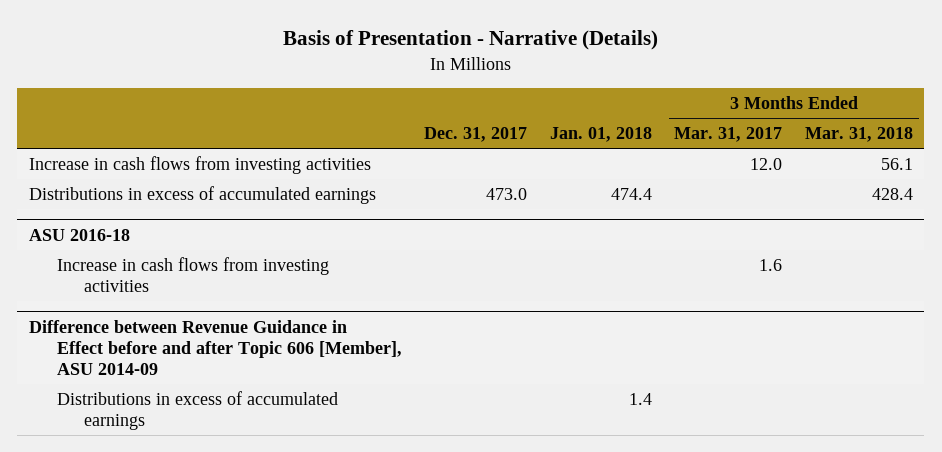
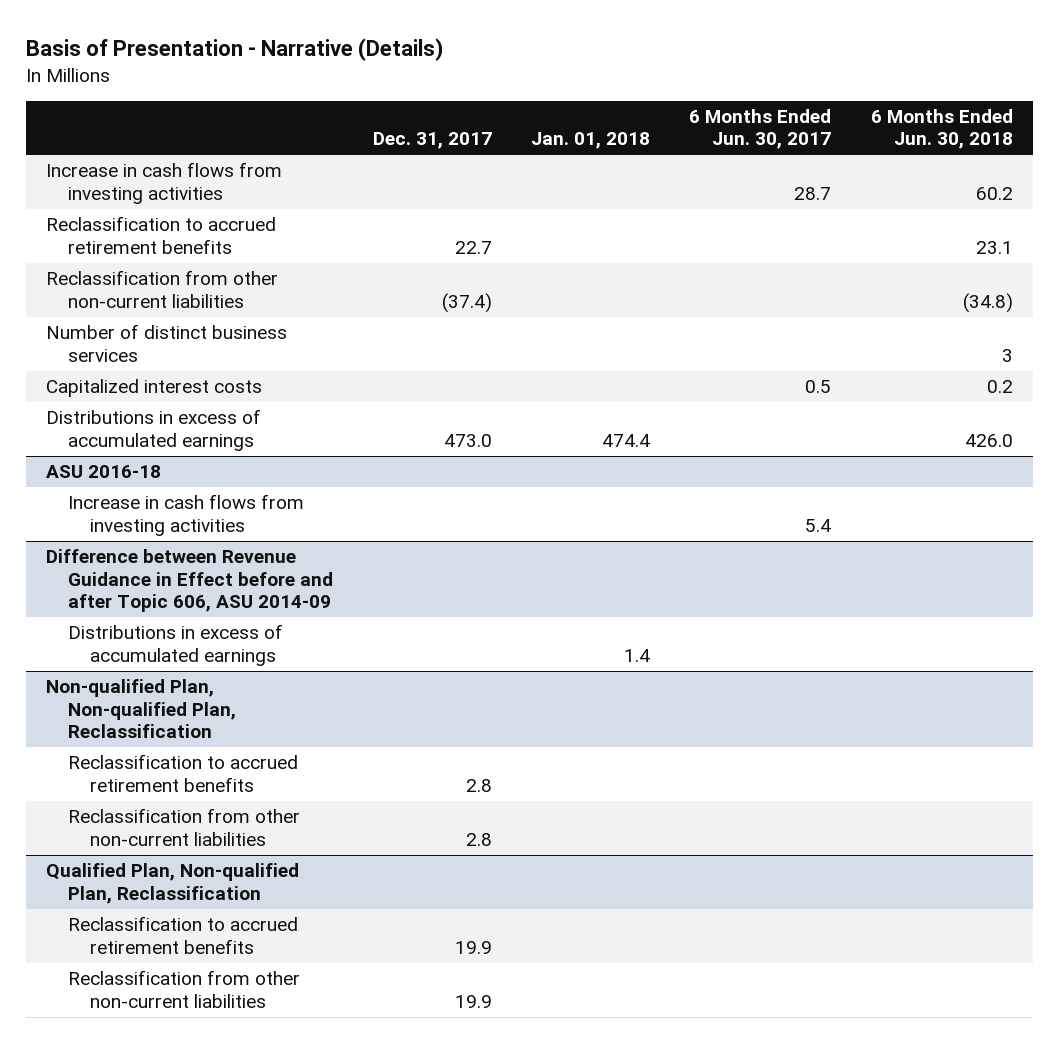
- | Dec. 31, 2017 | Jan. 01, 2018 | 3 Months Ended Mar. 31, 2017 | 3 Months Ended Mar. 31, 2018
+ | Dec. 31, 2017 | Jan. 01, 2018 | 6 Months Ended Jun. 30, 2017 | 6 Months Ended Jun. 30, 2018
+ Reclassification to accrued retirement benefits | 22.7 | | | 23.1
+ Reclassification from other non-current liabilities | (37.4) | | | (34.8)
+ Number of distinct business services | | | | 3
+ Capitalized interest costs | | | 0.5 | 0.2
- Difference between Revenue Guidance in Effect before and after Topic 606 [Member], ASU 2014-09
+ Difference between Revenue Guidance in Effect before and after Topic 606, ASU 2014-09
+ Non-qualified Plan, Non-qualified Plan, Reclassification
+ Reclassification to accrued retirement benefits | 2.8 | | |
+ Reclassification from other non-current liabilities | 2.8 | | |
+ Qualified Plan, Non-qualified Plan, Reclassification
+ Reclassification to accrued retirement benefits | 19.9 | | |
+ Reclassification from other non-current liabilities | 19.9 | | |

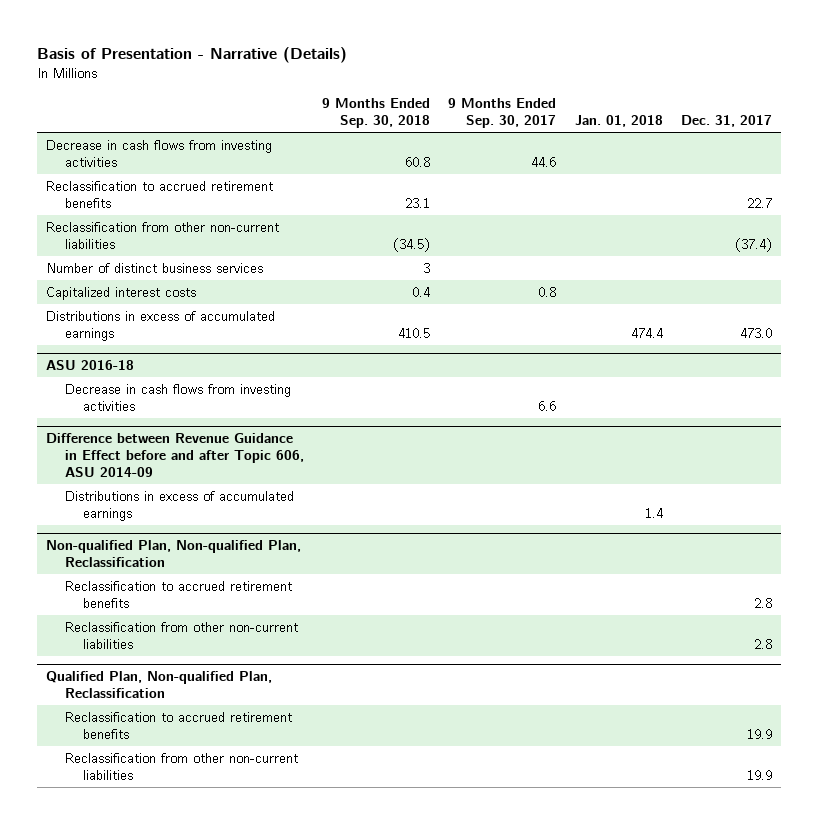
- | Dec. 31, 2017 | Jan. 01, 2018 | 6 Months Ended Jun. 30, 2017 | 6 Months Ended Jun. 30, 2018
+ | 9 Months Ended Sep. 30, 2018 | 9 Months Ended Sep. 30, 2017 | Jan. 01, 2018 | Dec. 31, 2017
- Increase in cash flows from investing activities | | | 28.7 | 60.2
+ Decrease in cash flows from investing activities | 60.8 | 44.6 | |
@ ASU 2016-18
- Increase in cash flows from investing activities | | | 5.4 |
+ Decrease in cash flows from investing activities | | 6.6 | |

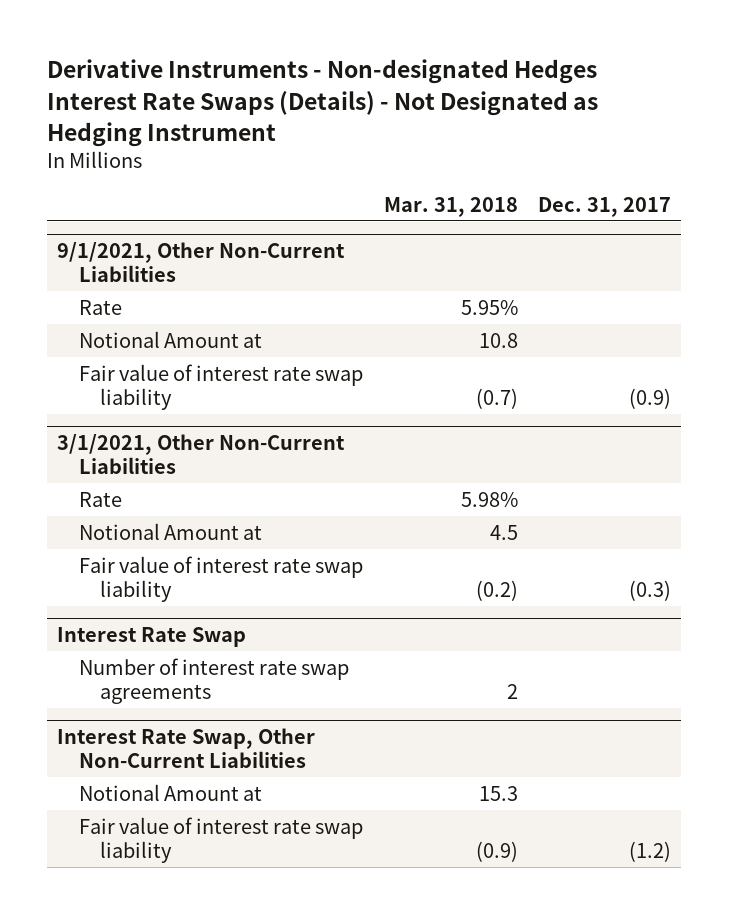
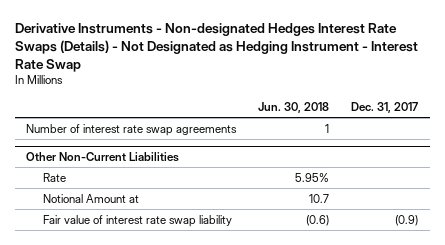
- Derivative Instruments - Non-designated Hedges Interest Rate Swaps (Details) - Not Designated as Hedging Instrument
+ Derivative Instruments - Non-designated Hedges Interest Rate Swaps (Details) - Not Designated as Hedging Instrument - Interest Rate Swap
- | Mar. 31, 2018 | Dec. 31, 2017
+ | Jun. 30, 2018 | Dec. 31, 2017
- 9/1/2021, Other Non-Current Liabilities
- Rate | 5.95% |
- Notional Amount at | 10.8 |
- Fair value of interest rate swap liability | (0.7) | (0.9)
- 3/1/2021, Other Non-Current Liabilities
- Rate | 5.98% |
- Notional Amount at | 4.5 |
- Fair value of interest rate swap liability | (0.2) | (0.3)
- Interest Rate Swap
- Number of interest rate swap agreements | 2 |
- Interest Rate Swap, Other Non-Current Liabilities
- Notional Amount at | 15.3 |
- Fair value of interest rate swap liability | (0.9) | (1.2)
+ Number of interest rate swap agreements | 1 |
+ Other Non-Current Liabilities
+ Rate | 5.95% |
+ Notional Amount at | 10.7 |
+ Fair value of interest rate swap liability | (0.6) | (0.9)

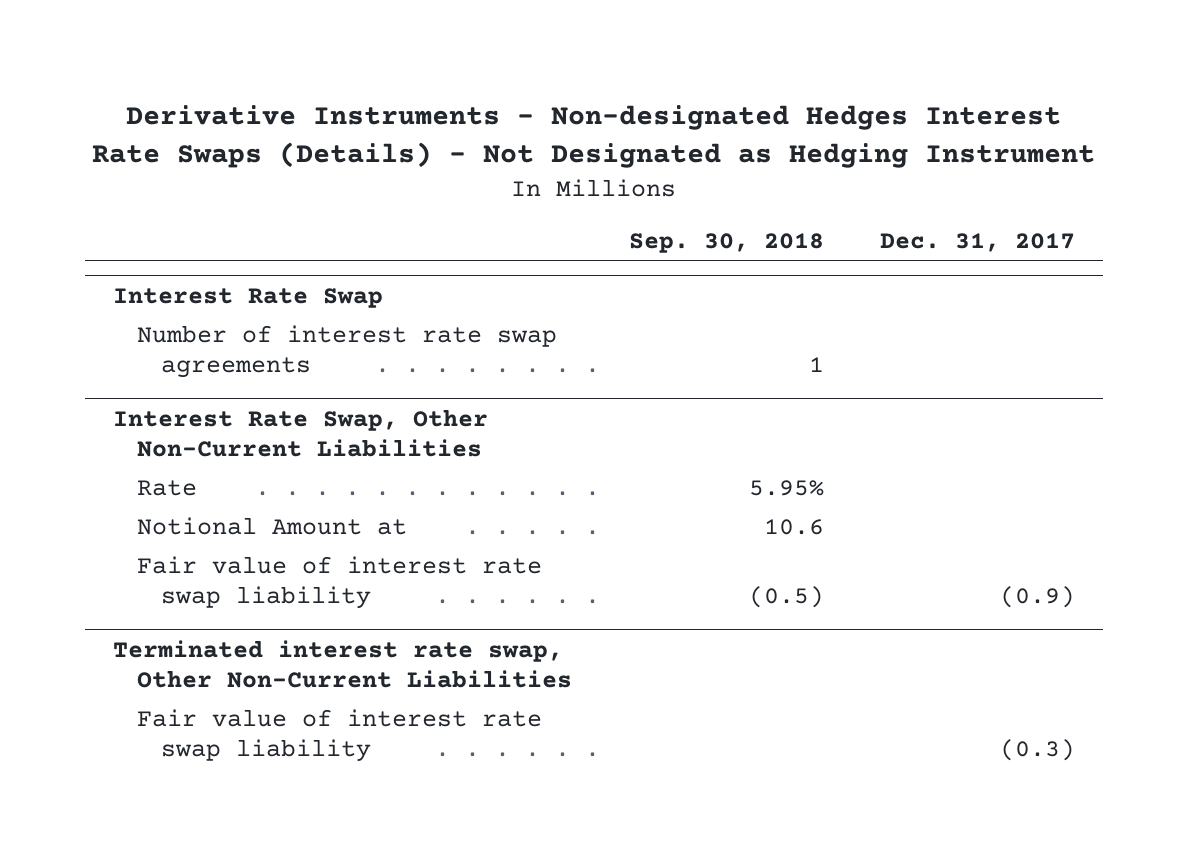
- Derivative Instruments - Non-designated Hedges Interest Rate Swaps (Details) - Not Designated as Hedging Instrument - Interest Rate Swap
+ Derivative Instruments - Non-designated Hedges Interest Rate Swaps (Details) - Not Designated as Hedging Instrument
- | Jun. 30, 2018 | Dec. 31, 2017
+ | Sep. 30, 2018 | Dec. 31, 2017
- Number of interest rate swap agreements | 1 |
- Other Non-Current Liabilities
- Rate | 5.95% |
- Notional Amount at | 10.7 |
- Fair value of interest rate swap liability | (0.6) | (0.9)
+ Interest Rate Swap
+ Number of interest rate swap agreements | 1 |
+ Interest Rate Swap, Other Non-Current Liabilities
+ Rate | 5.95% |
+ Notional Amount at | 10.6 |
+ Fair value of interest rate swap liability | (0.5) | (0.9)
+ Terminated interest rate swap, Other Non-Current Liabilities
+ Fair value of interest rate swap liability | | (0.3)

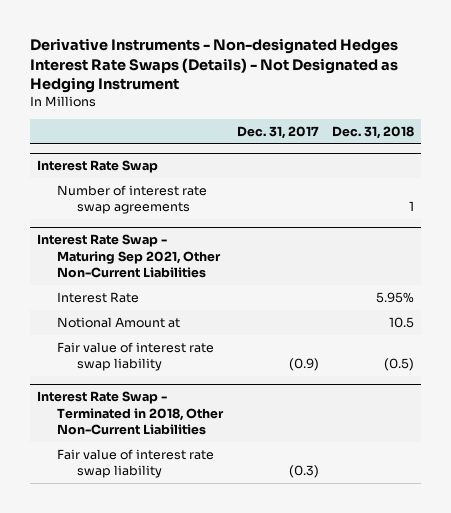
- | Sep. 30, 2018 | Dec. 31, 2017
+ | Dec. 31, 2017 | Dec. 31, 2018
- Interest Rate Swap, Other Non-Current Liabilities
- Rate | 5.95% |
+ Interest Rate Swap - Maturing Sep 2021, Other Non-Current Liabilities
+ Interest Rate | | 5.95%
- Terminated interest rate swap, Other Non-Current Liabilities
+ Interest Rate Swap - Terminated in 2018, Other Non-Current Liabilities

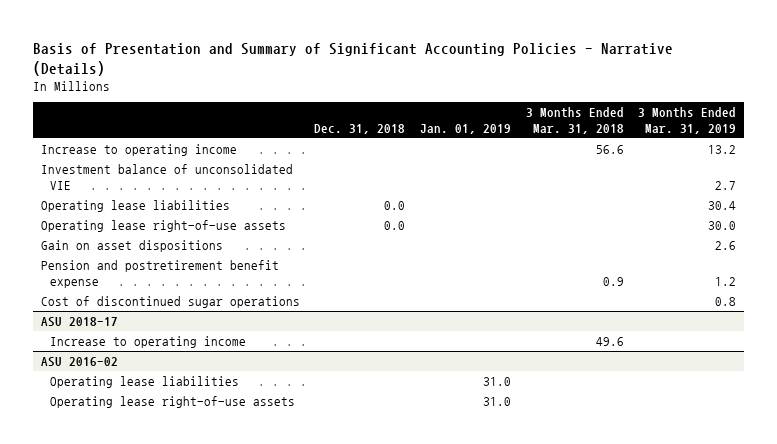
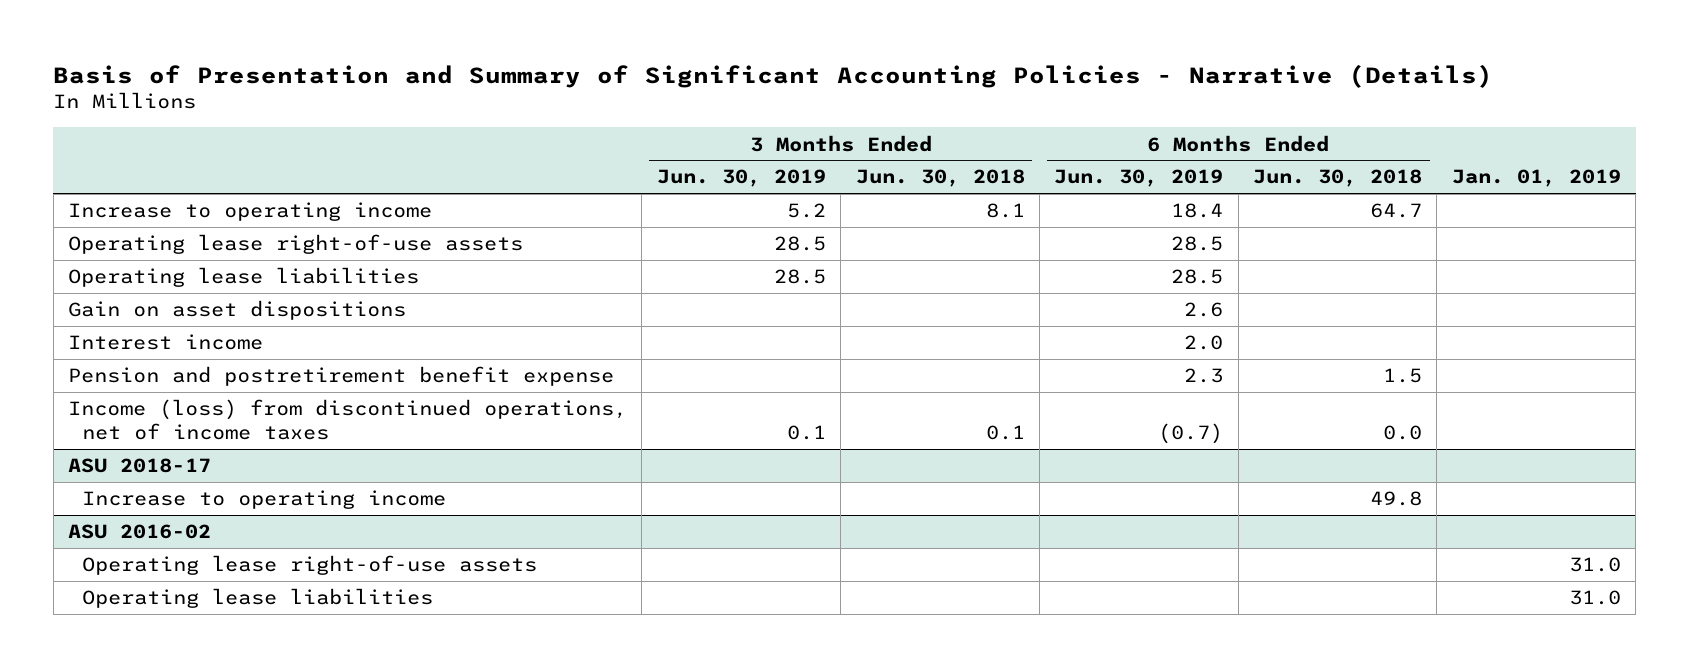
- | Dec. 31, 2018 | Jan. 01, 2019 | 3 Months Ended Mar. 31, 2018 | 3 Months Ended Mar. 31, 2019
+ | 3 Months Ended Jun. 30, 2019 | 3 Months Ended Jun. 30, 2018 | 6 Months Ended Jun. 30, 2019 | 6 Months Ended Jun. 30, 2018 | Jan. 01, 2019
- Investment balance of unconsolidated VIE | | | | 2.7
moved down: Operating lease liabilities | 28.5 | | 28.5 | |
+ Interest income | | | 2.0 | |
- Cost of discontinued sugar operations | | | | 0.8
+ Income (loss) from discontinued operations, net of income taxes | 0.1 | 0.1 | (0.7) | 0.0 |
@ ASU 2016-02
moved down: Operating lease liabilities | | | | | 31.0

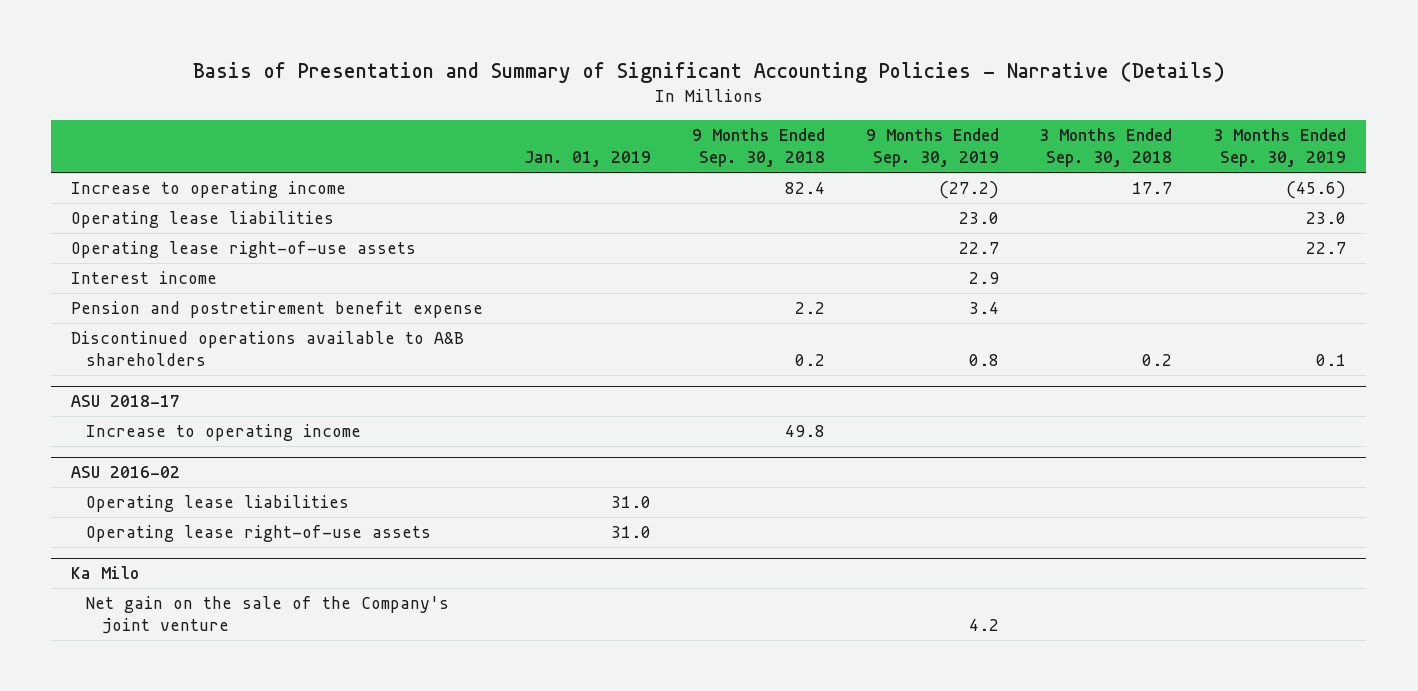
- | 3 Months Ended Jun. 30, 2019 | 3 Months Ended Jun. 30, 2018 | 6 Months Ended Jun. 30, 2019 | 6 Months Ended Jun. 30, 2018 | Jan. 01, 2019
+ | Jan. 01, 2019 | 9 Months Ended Sep. 30, 2018 | 9 Months Ended Sep. 30, 2019 | 3 Months Ended Sep. 30, 2018 | 3 Months Ended Sep. 30, 2019
- Gain on asset dispositions | | | 2.6 | |
moved down: Operating lease right-of-use assets | | | 22.7 | | 22.7
- Income (loss) from discontinued operations, net of income taxes | 0.1 | 0.1 | (0.7) | 0.0 |
+ Discontinued operations available to A&B shareholders | | 0.2 | 0.8 | 0.2 | 0.1
@ ASU 2016-02
moved down: Operating lease right-of-use assets | 31.0 | | | |
+ Ka Milo
+ Net gain on the sale of the Company's joint venture | | | 4.2 | |

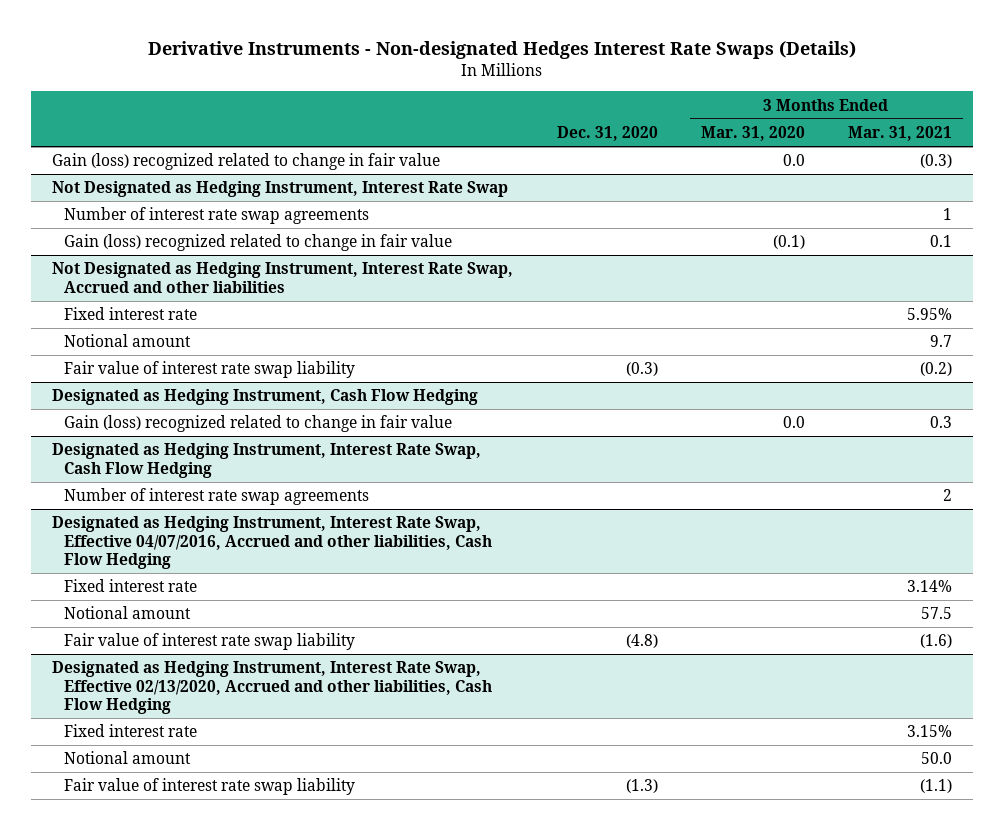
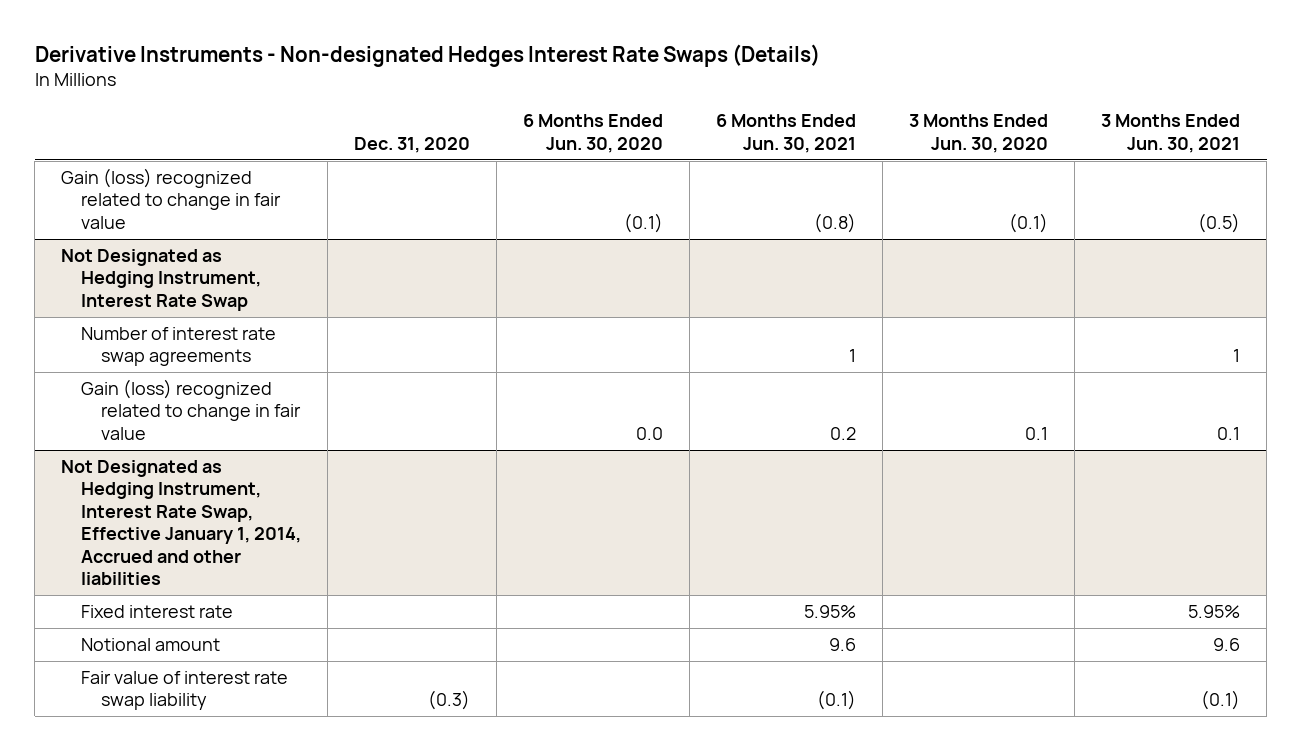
- | Dec. 31, 2020 | 3 Months Ended Mar. 31, 2020 | 3 Months Ended Mar. 31, 2021
+ | Dec. 31, 2020 | 6 Months Ended Jun. 30, 2020 | 6 Months Ended Jun. 30, 2021 | 3 Months Ended Jun. 30, 2020 | 3 Months Ended Jun. 30, 2021
- Not Designated as Hedging Instrument, Interest Rate Swap, Accrued and other liabilities
+ Not Designated as Hedging Instrument, Interest Rate Swap, Effective January 1, 2014, Accrued and other liabilities
- Designated as Hedging Instrument, Cash Flow Hedging
- Gain (loss) recognized related to change in fair value | | 0.0 | 0.3
- Designated as Hedging Instrument, Interest Rate Swap, Cash Flow Hedging
- Number of interest rate swap agreements | | | 2
- Designated as Hedging Instrument, Interest Rate Swap, Effective 04/07/2016, Accrued and other liabilities, Cash Flow Hedging
- Fixed interest rate | | | 3.14%
- Notional amount | | | 57.5
- Fair value of interest rate swap liability | (4.8) | | (1.6)
- Designated as Hedging Instrument, Interest Rate Swap, Effective 02/13/2020, Accrued and other liabilities, Cash Flow Hedging
- Fixed interest rate | | | 3.15%
- Notional amount | | | 50.0
- Fair value of interest rate swap liability | (1.3) | | (1.1)

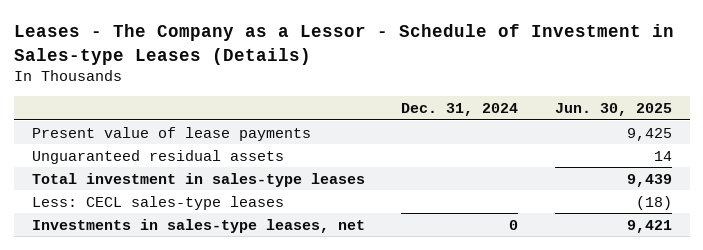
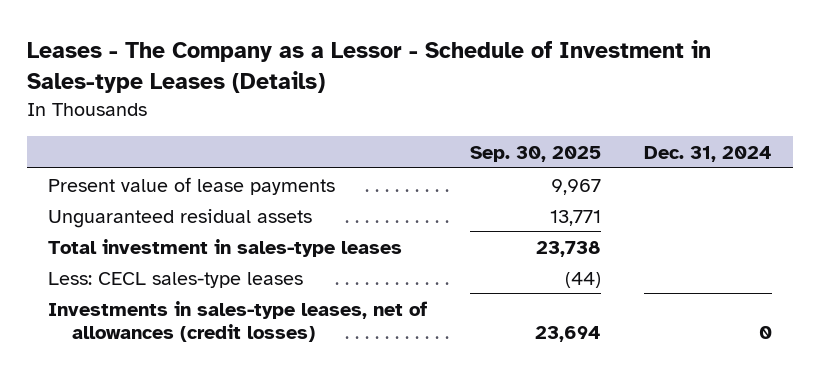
- | Dec. 31, 2024 | Jun. 30, 2025
+ | Sep. 30, 2025 | Dec. 31, 2024
- Investments in sales-type leases, net | 0 | 9,421
+ Investments in sales-type leases, net of allowances (credit losses) | 23,694 | 0

